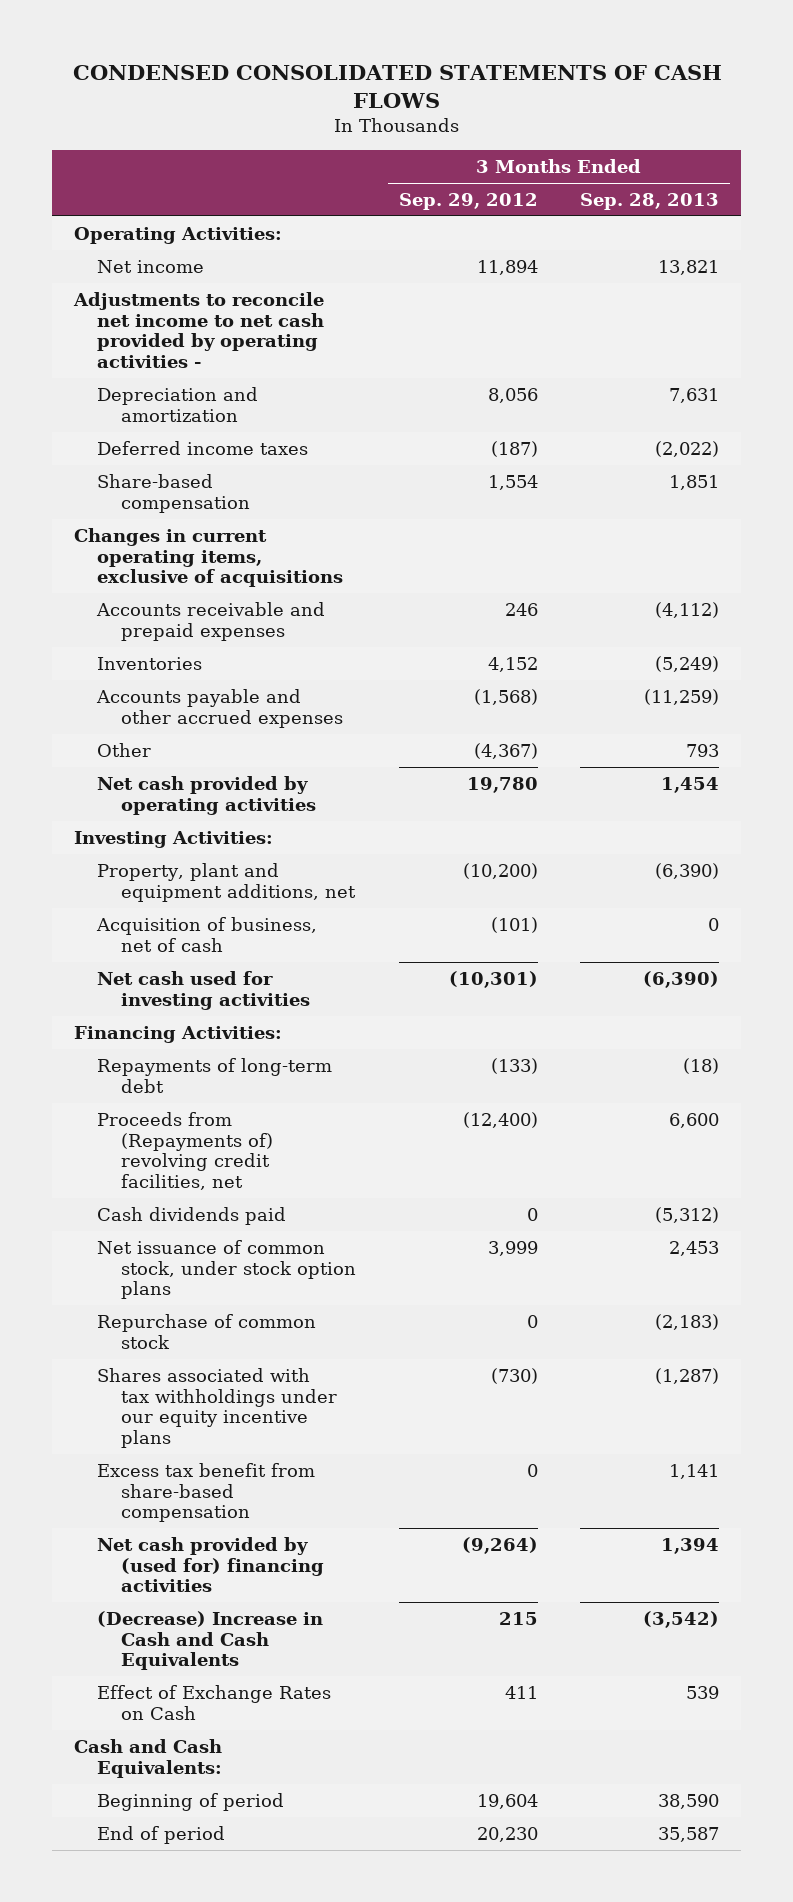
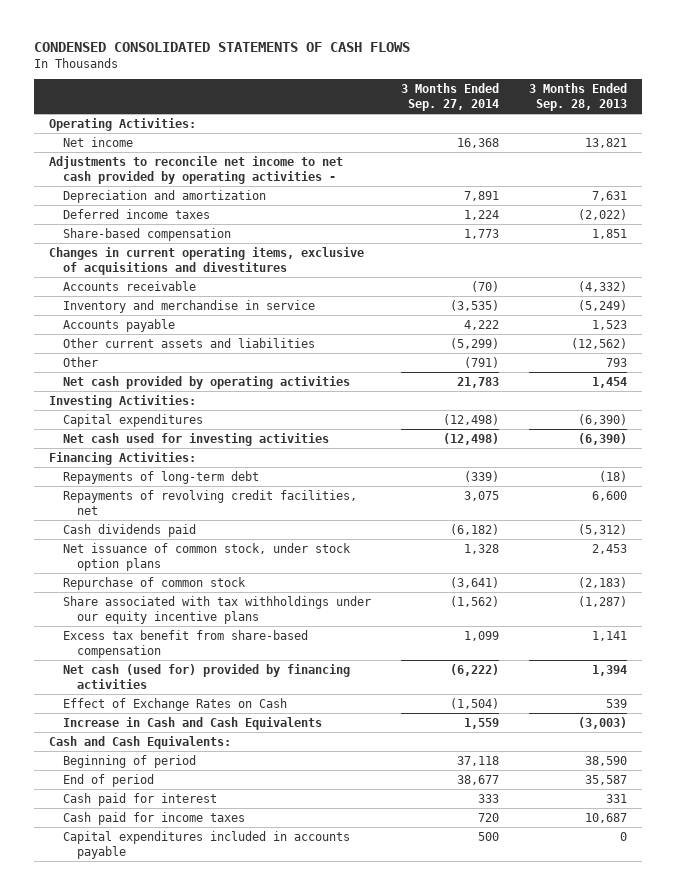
- | 3 Months Ended Sep. 29, 2012 | 3 Months Ended Sep. 28, 2013
+ | 3 Months Ended Sep. 27, 2014 | 3 Months Ended Sep. 28, 2013
- Changes in current operating items, exclusive of acquisitions
- Accounts receivable and prepaid expenses | 246 | (4,112)
- Inventories | 4,152 | (5,249)
- Accounts payable and other accrued expenses | (1,568) | (11,259)
+ Changes in current operating items, exclusive of acquisitions and divestitures
+ Accounts receivable | (70) | (4,332)
+ Inventory and merchandise in service | (3,535) | (5,249)
+ Accounts payable | 4,222 | 1,523
+ Other current assets and liabilities | (5,299) | (12,562)
- Property, plant and equipment additions, net | (10,200) | (6,390)
- Acquisition of business, net of cash | (101) | 0
+ Capital expenditures | (12,498) | (6,390)
- Proceeds from (Repayments of) revolving credit facilities, net | (12,400) | 6,600
+ Repayments of revolving credit facilities, net | 3,075 | 6,600
- Shares associated with tax withholdings under our equity incentive plans | (730) | (1,287)
+ Share associated with tax withholdings under our equity incentive plans | (1,562) | (1,287)
- Net cash provided by (used for) financing activities | (9,264) | 1,394
- (Decrease) Increase in Cash and Cash Equivalents | 215 | (3,542)
+ Net cash (used for) provided by financing activities | (6,222) | 1,394
+ Increase in Cash and Cash Equivalents | 1,559 | (3,003)
+ Cash paid for interest | 333 | 331
+ Cash paid for income taxes | 720 | 10,687
+ Capital expenditures included in accounts payable | 500 | 0

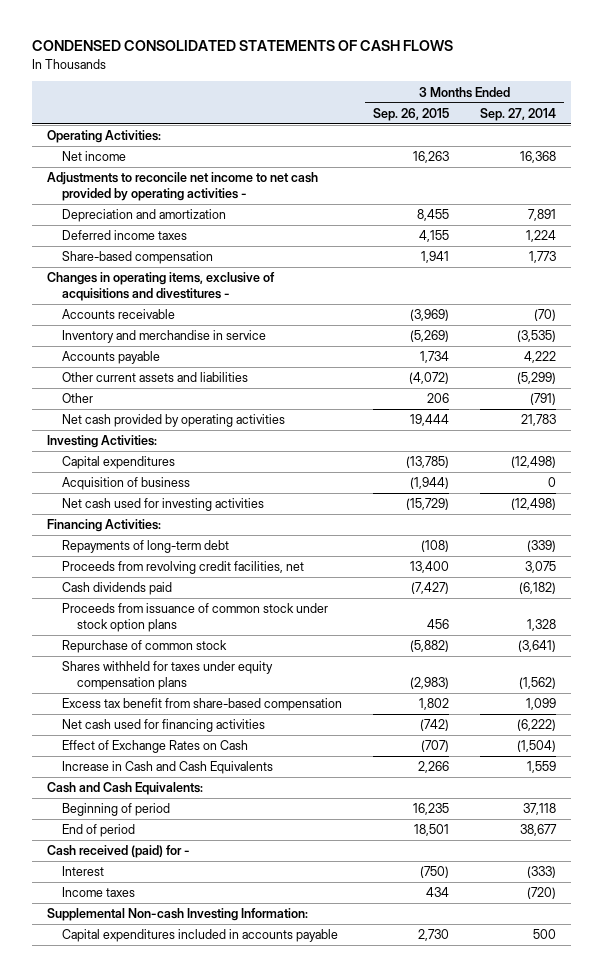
- | 3 Months Ended Sep. 27, 2014 | 3 Months Ended Sep. 28, 2013
+ | 3 Months Ended Sep. 26, 2015 | 3 Months Ended Sep. 27, 2014
- Changes in current operating items, exclusive of acquisitions and divestitures
+ Changes in operating items, exclusive of acquisitions and divestitures -
+ Acquisition of business | (1,944) | 0
- Repayments of revolving credit facilities, net | 3,075 | 6,600
+ Proceeds from revolving credit facilities, net | 13,400 | 3,075
- Net issuance of common stock, under stock option plans | 1,328 | 2,453
+ Proceeds from issuance of common stock under stock option plans | 456 | 1,328
- Share associated with tax withholdings under our equity incentive plans | (1,562) | (1,287)
+ Shares withheld for taxes under equity compensation plans | (2,983) | (1,562)
- Net cash (used for) provided by financing activities | (6,222) | 1,394
+ Net cash used for financing activities | (742) | (6,222)
- Cash paid for interest | 333 | 331
- Cash paid for income taxes | 720 | 10,687
+ Cash received (paid) for -
+ Interest | (750) | (333)
+ Income taxes | 434 | (720)
+ Supplemental Non-cash Investing Information:

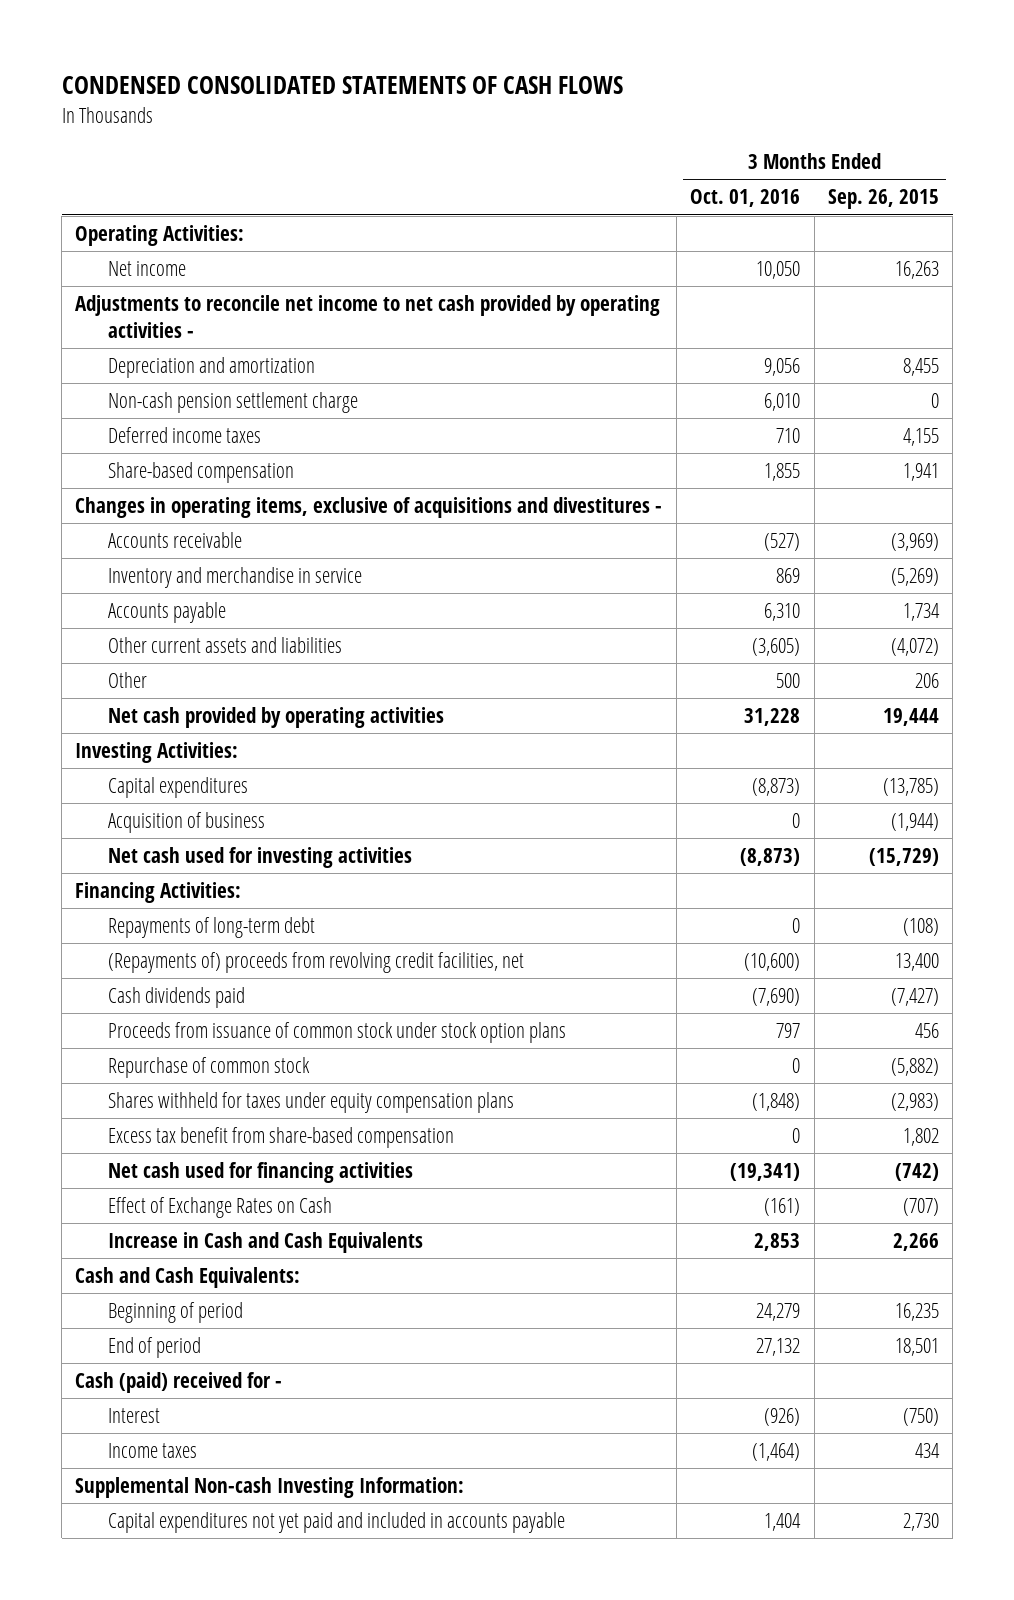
- | 3 Months Ended Sep. 26, 2015 | 3 Months Ended Sep. 27, 2014
+ | 3 Months Ended Oct. 01, 2016 | 3 Months Ended Sep. 26, 2015
+ Non-cash pension settlement charge | 6,010 | 0
- Proceeds from revolving credit facilities, net | 13,400 | 3,075
+ (Repayments of) proceeds from revolving credit facilities, net | (10,600) | 13,400
- Cash received (paid) for -
+ Cash (paid) received for -
- Capital expenditures included in accounts payable | 2,730 | 500
+ Capital expenditures not yet paid and included in accounts payable | 1,404 | 2,730

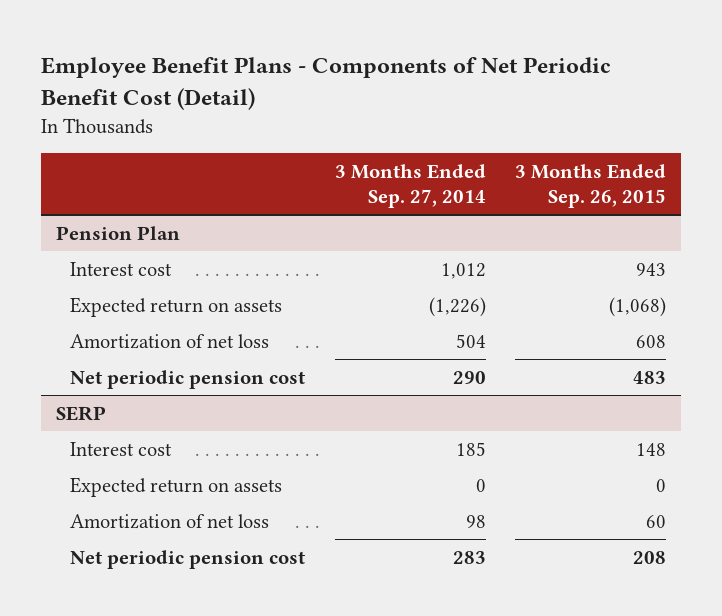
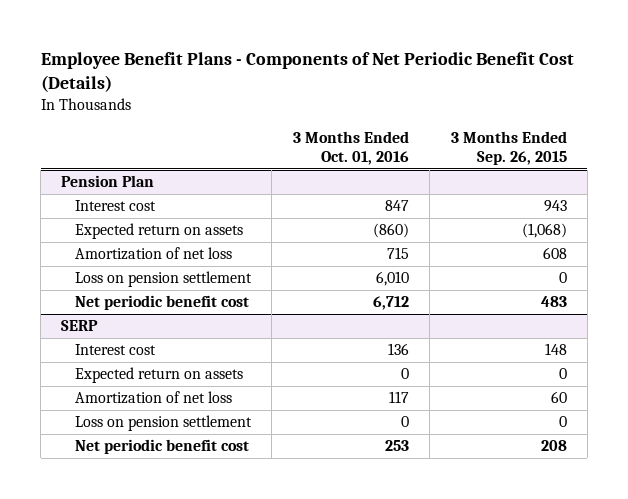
- Employee Benefit Plans - Components of Net Periodic Benefit Cost (Detail)
+ Employee Benefit Plans - Components of Net Periodic Benefit Cost (Details)
- | 3 Months Ended Sep. 27, 2014 | 3 Months Ended Sep. 26, 2015
+ | 3 Months Ended Oct. 01, 2016 | 3 Months Ended Sep. 26, 2015
@ Pension Plan
- Net periodic pension cost | 290 | 483
+ Loss on pension settlement | 6,010 | 0
+ Net periodic benefit cost | 6,712 | 483
@ SERP
- Net periodic pension cost | 283 | 208
+ Loss on pension settlement | 0 | 0
+ Net periodic benefit cost | 253 | 208

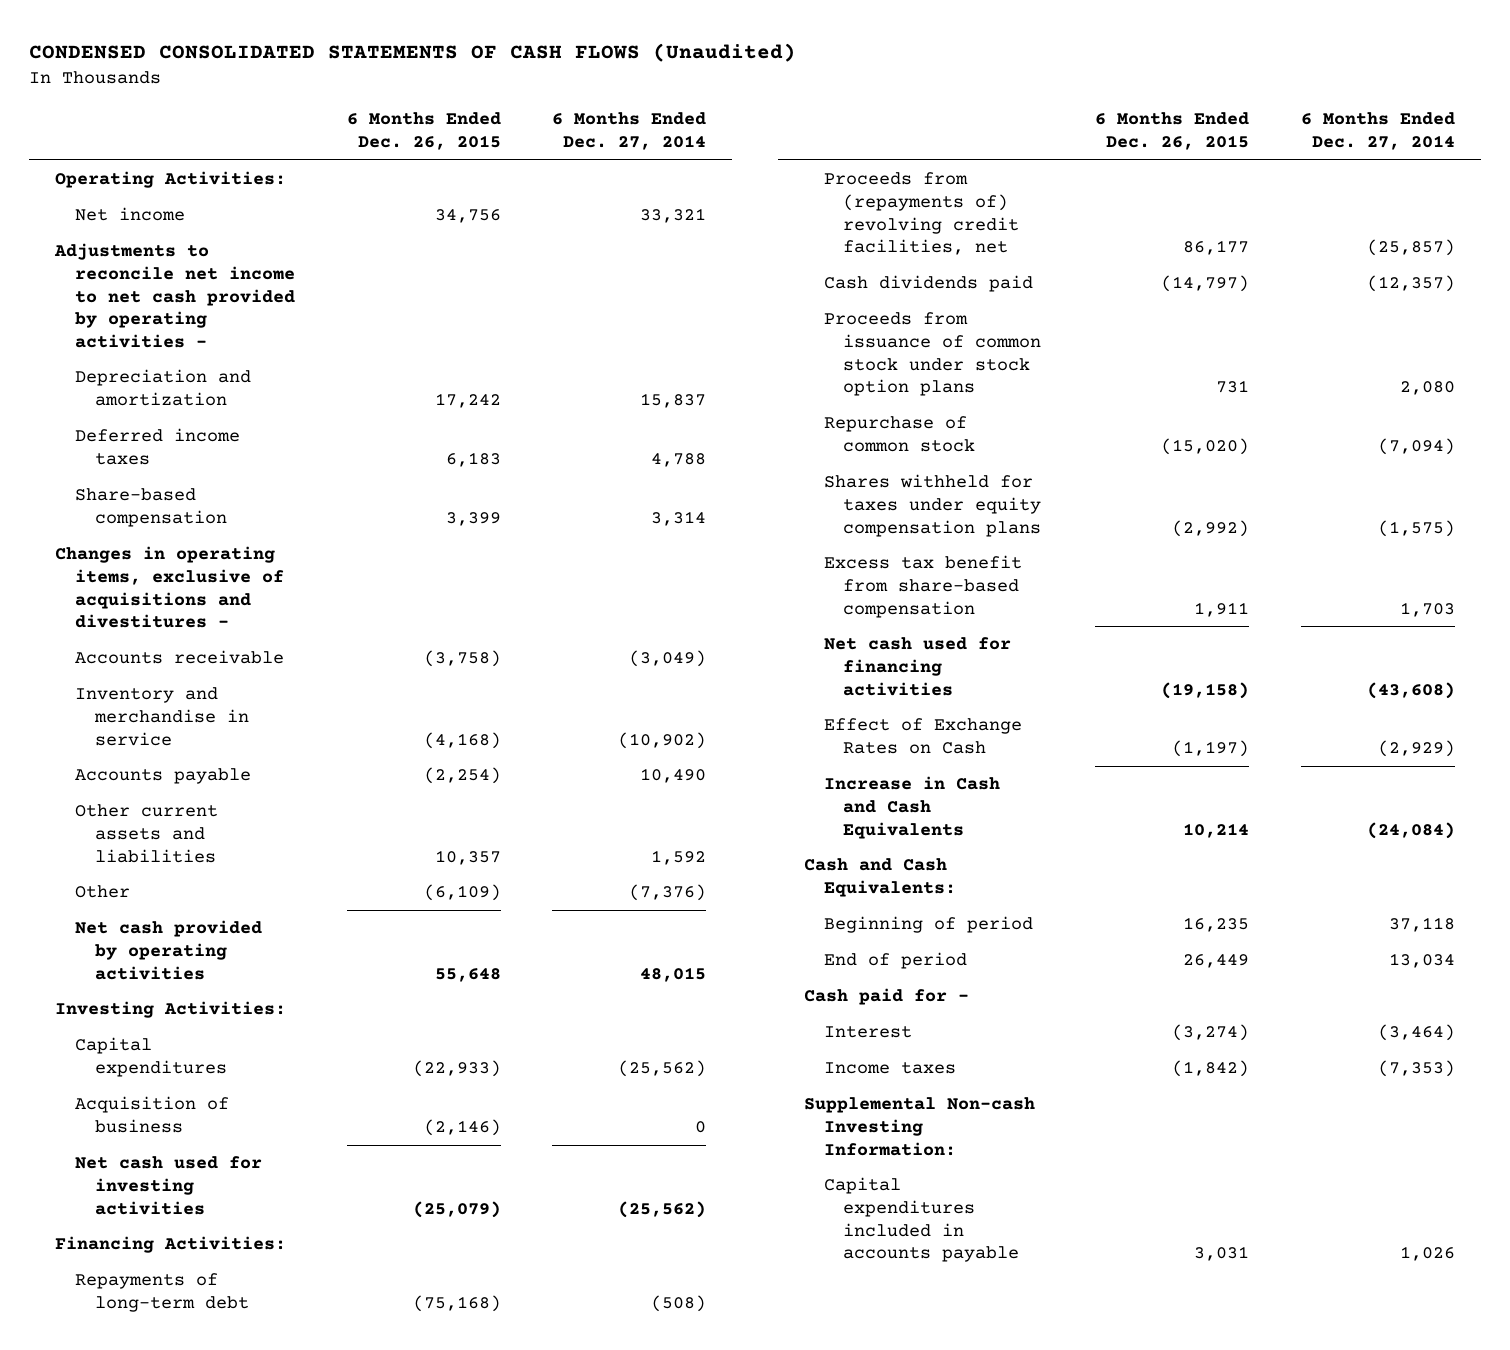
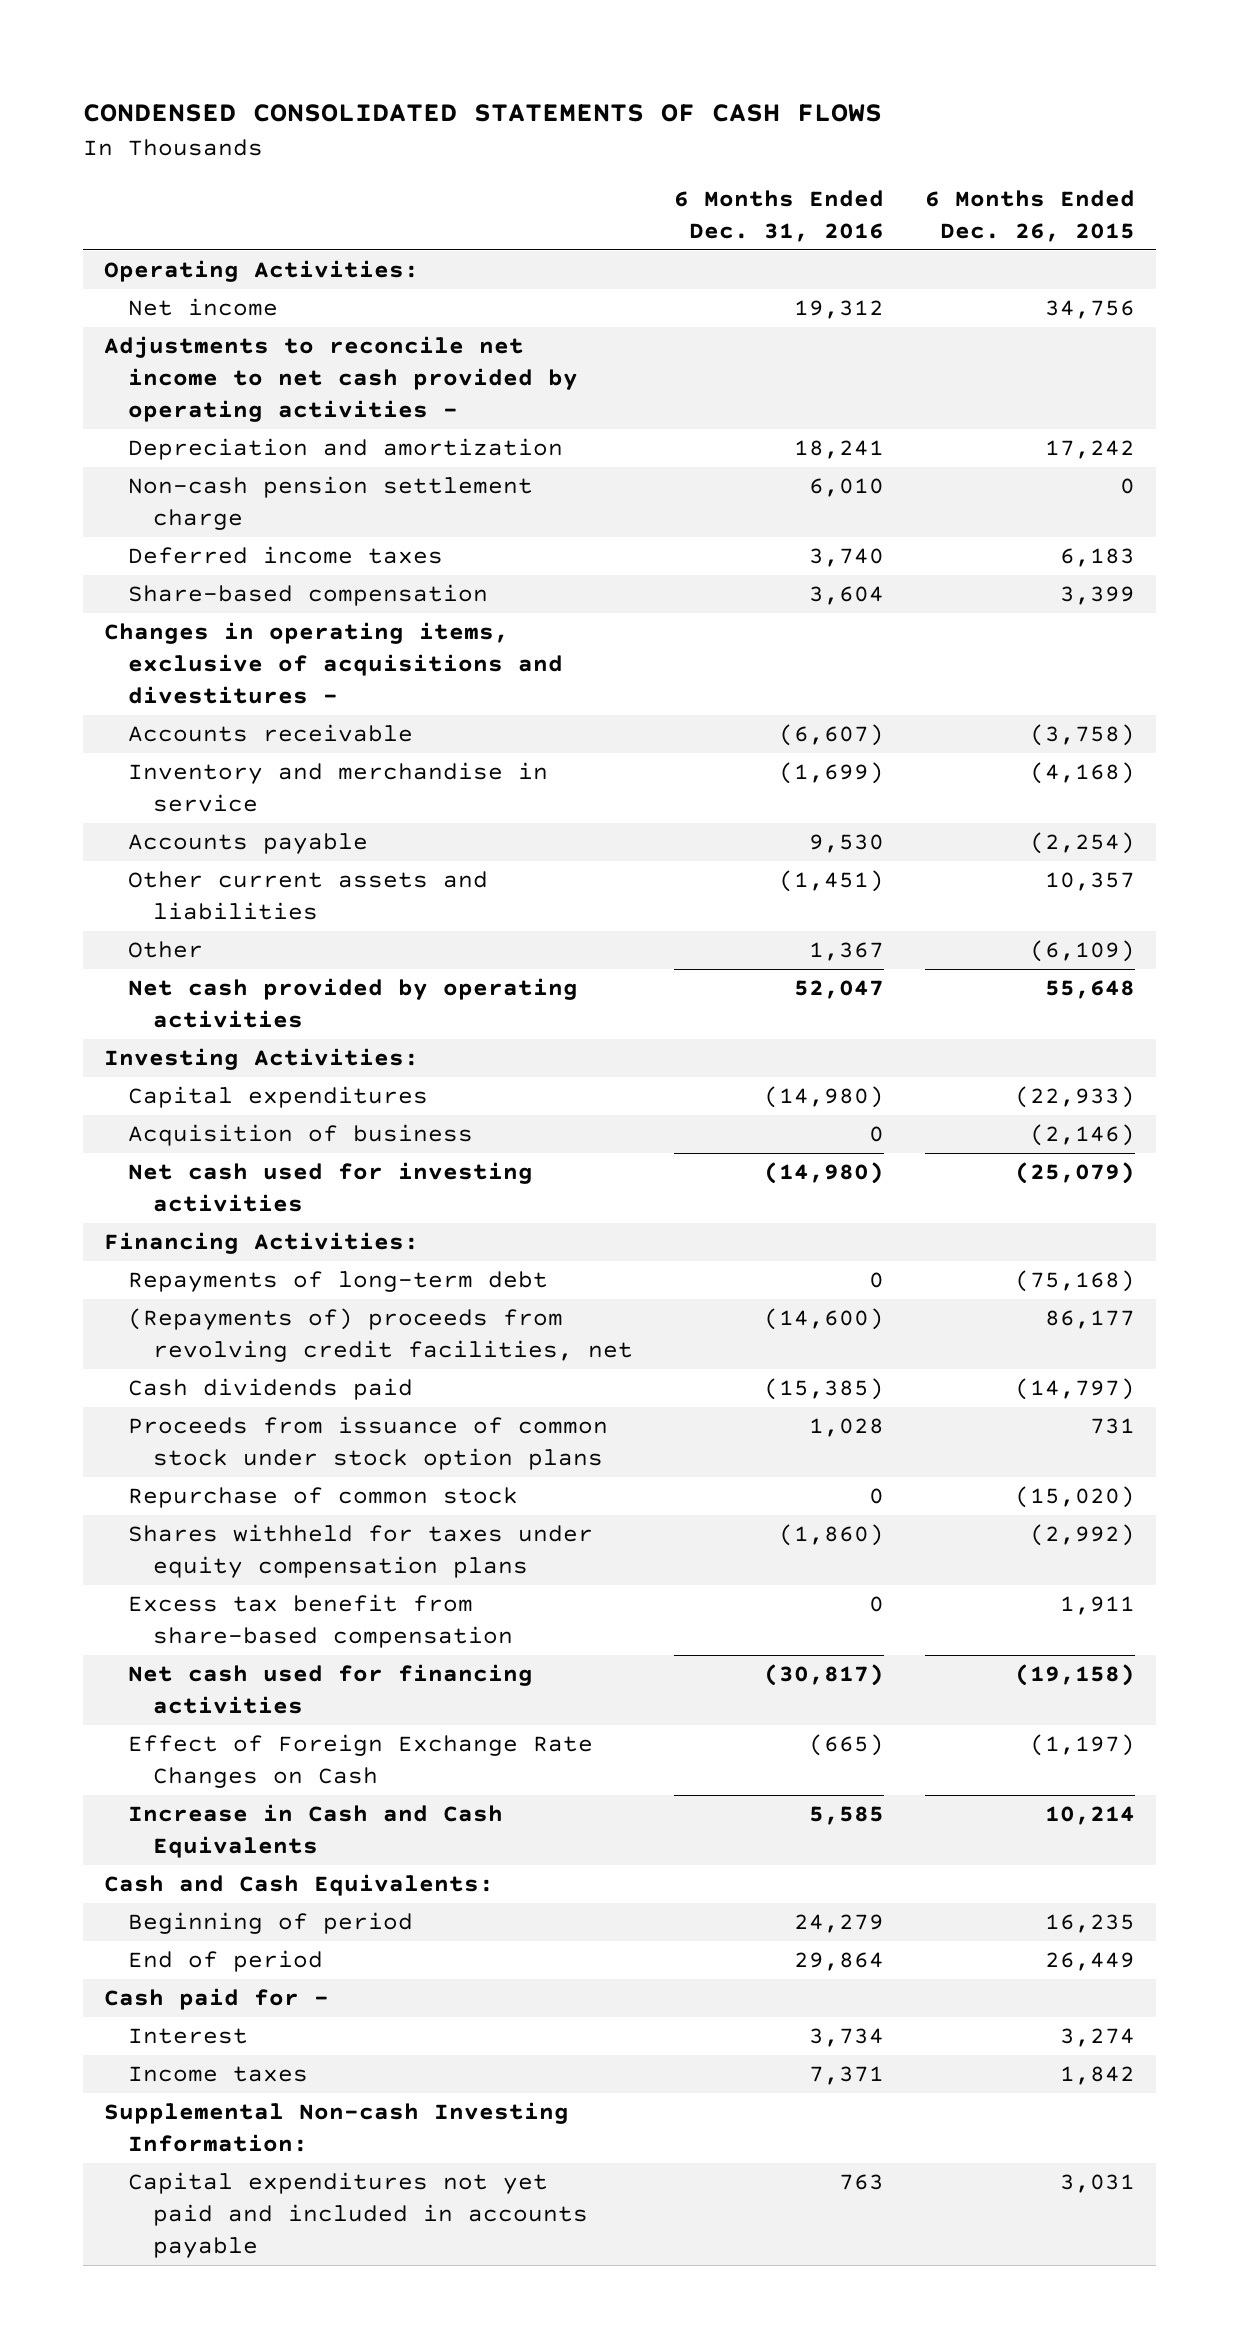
- CONDENSED CONSOLIDATED STATEMENTS OF CASH FLOWS (Unaudited)
+ CONDENSED CONSOLIDATED STATEMENTS OF CASH FLOWS
- | 6 Months Ended Dec. 26, 2015 | 6 Months Ended Dec. 27, 2014
+ | 6 Months Ended Dec. 31, 2016 | 6 Months Ended Dec. 26, 2015
+ Non-cash pension settlement charge | 6,010 | 0
- Proceeds from (repayments of) revolving credit facilities, net | 86,177 | (25,857)
+ (Repayments of) proceeds from revolving credit facilities, net | (14,600) | 86,177
- Effect of Exchange Rates on Cash | (1,197) | (2,929)
+ Effect of Foreign Exchange Rate Changes on Cash | (665) | (1,197)
- Interest | (3,274) | (3,464)
- Income taxes | (1,842) | (7,353)
+ Interest | 3,734 | 3,274
+ Income taxes | 7,371 | 1,842
- Capital expenditures included in accounts payable | 3,031 | 1,026
+ Capital expenditures not yet paid and included in accounts payable | 763 | 3,031

